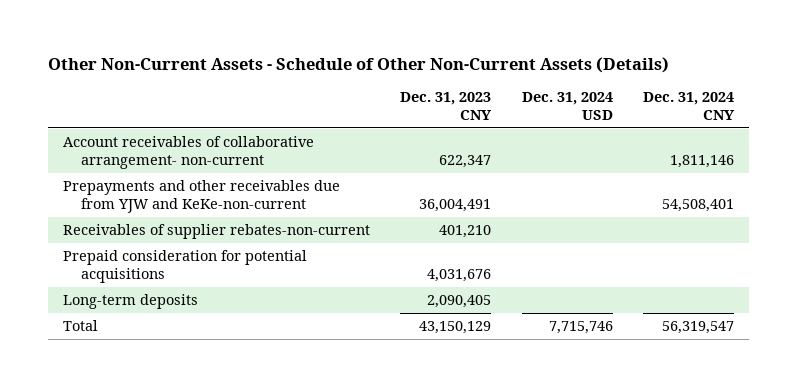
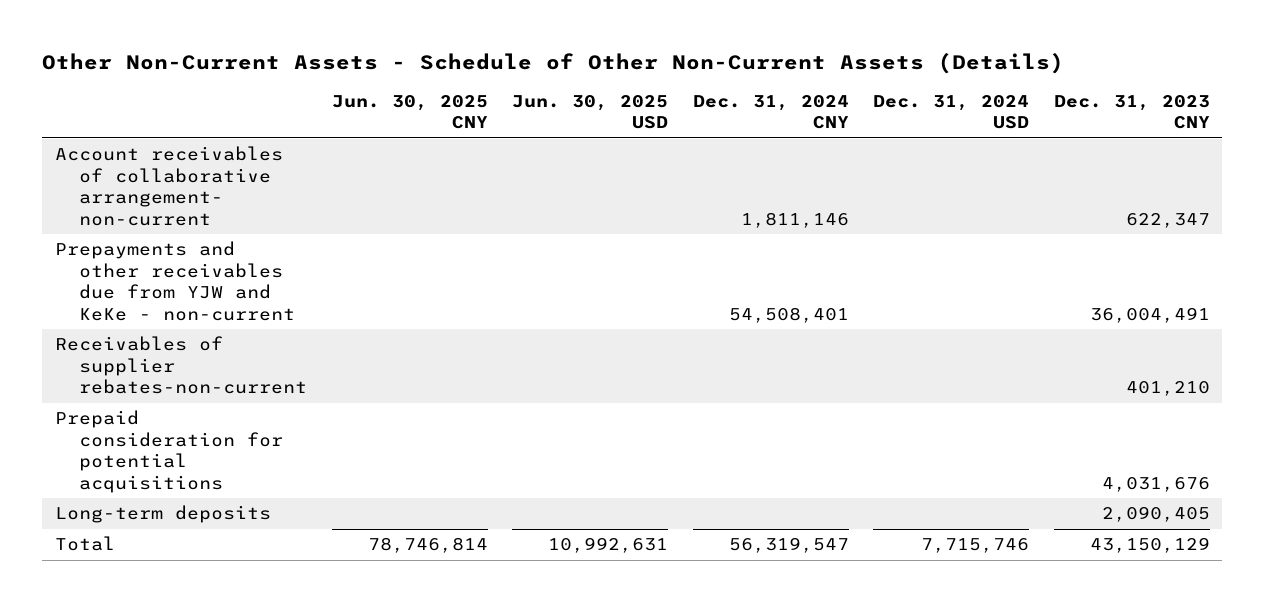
- | Dec. 31, 2023 CNY | Dec. 31, 2024 USD | Dec. 31, 2024 CNY
+ | Jun. 30, 2025 CNY | Jun. 30, 2025 USD | Dec. 31, 2024 CNY | Dec. 31, 2024 USD | Dec. 31, 2023 CNY
- Prepayments and other receivables due from YJW and KeKe-non-current | 36,004,491 | | 54,508,401
+ Prepayments and other receivables due from YJW and KeKe - non-current | | | 54,508,401 | | 36,004,491

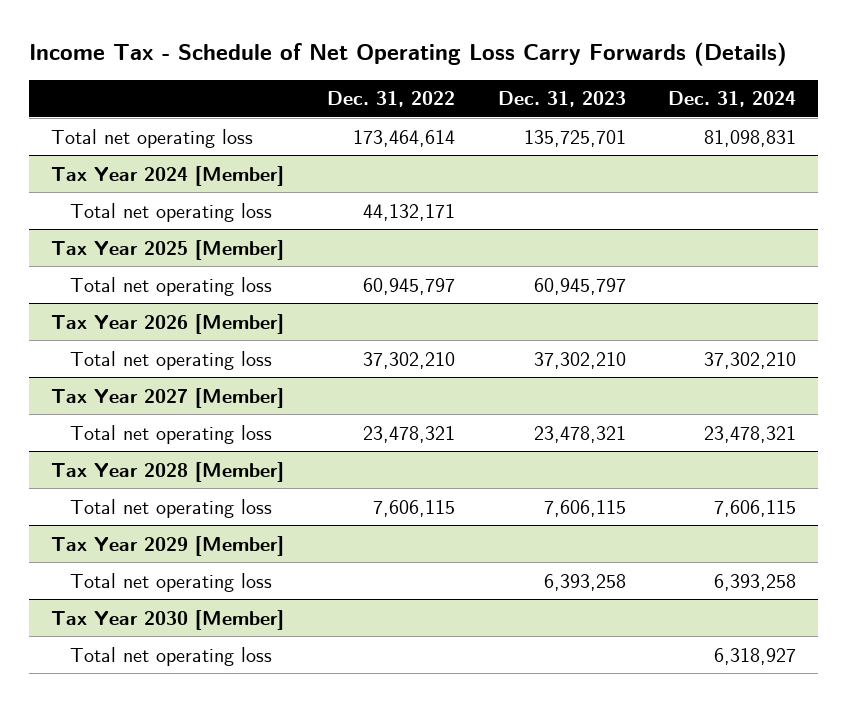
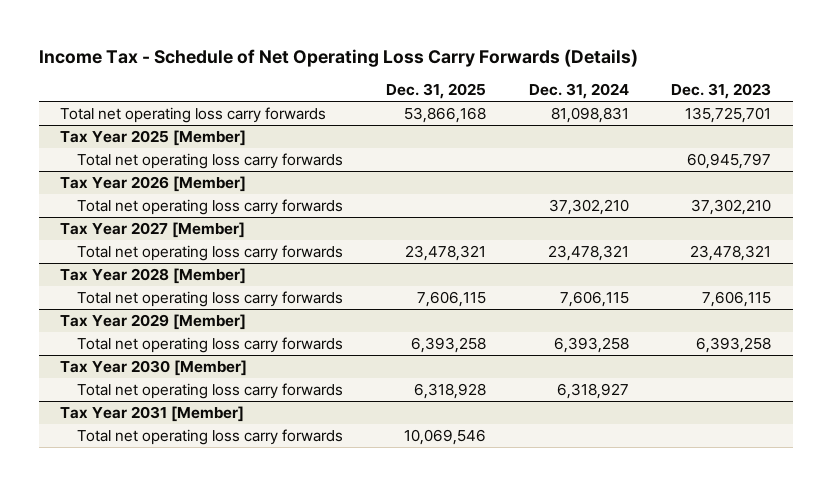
- | Dec. 31, 2022 | Dec. 31, 2023 | Dec. 31, 2024
+ | Dec. 31, 2025 | Dec. 31, 2024 | Dec. 31, 2023
- Total net operating loss | 173,464,614 | 135,725,701 | 81,098,831
- Tax Year 2024 [Member]
- Total net operating loss | 44,132,171 | |
+ Total net operating loss carry forwards | 53,866,168 | 81,098,831 | 135,725,701
@ Tax Year 2025 [Member]
- Total net operating loss | 60,945,797 | 60,945,797 |
+ Total net operating loss carry forwards | | | 60,945,797
@ Tax Year 2026 [Member]
- Total net operating loss | 37,302,210 | 37,302,210 | 37,302,210
+ Total net operating loss carry forwards | | 37,302,210 | 37,302,210
@ Tax Year 2027 [Member]
- Total net operating loss | 23,478,321 | 23,478,321 | 23,478,321
+ Total net operating loss carry forwards | 23,478,321 | 23,478,321 | 23,478,321
@ Tax Year 2028 [Member]
- Total net operating loss | 7,606,115 | 7,606,115 | 7,606,115
+ Total net operating loss carry forwards | 7,606,115 | 7,606,115 | 7,606,115
@ Tax Year 2029 [Member]
- Total net operating loss | | 6,393,258 | 6,393,258
+ Total net operating loss carry forwards | 6,393,258 | 6,393,258 | 6,393,258
@ Tax Year 2030 [Member]
- Total net operating loss | | | 6,318,927
+ Total net operating loss carry forwards | 6,318,928 | 6,318,927 |
+ Tax Year 2031 [Member]
+ Total net operating loss carry forwards | 10,069,546 | |

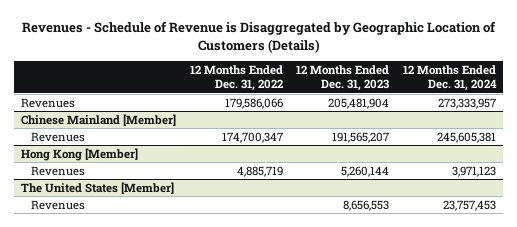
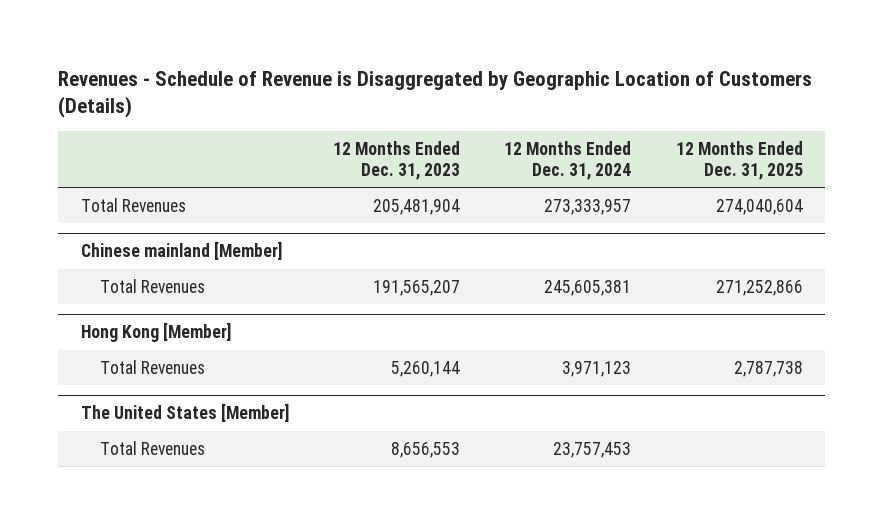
- | 12 Months Ended Dec. 31, 2022 | 12 Months Ended Dec. 31, 2023 | 12 Months Ended Dec. 31, 2024
+ | 12 Months Ended Dec. 31, 2023 | 12 Months Ended Dec. 31, 2024 | 12 Months Ended Dec. 31, 2025
- Revenues | 179,586,066 | 205,481,904 | 273,333,957
- Chinese Mainland [Member]
- Revenues | 174,700,347 | 191,565,207 | 245,605,381
+ Total Revenues | 205,481,904 | 273,333,957 | 274,040,604
+ Chinese mainland [Member]
+ Total Revenues | 191,565,207 | 245,605,381 | 271,252,866
@ Hong Kong [Member]
- Revenues | 4,885,719 | 5,260,144 | 3,971,123
+ Total Revenues | 5,260,144 | 3,971,123 | 2,787,738
@ The United States [Member]
- Revenues | | 8,656,553 | 23,757,453
+ Total Revenues | 8,656,553 | 23,757,453 |

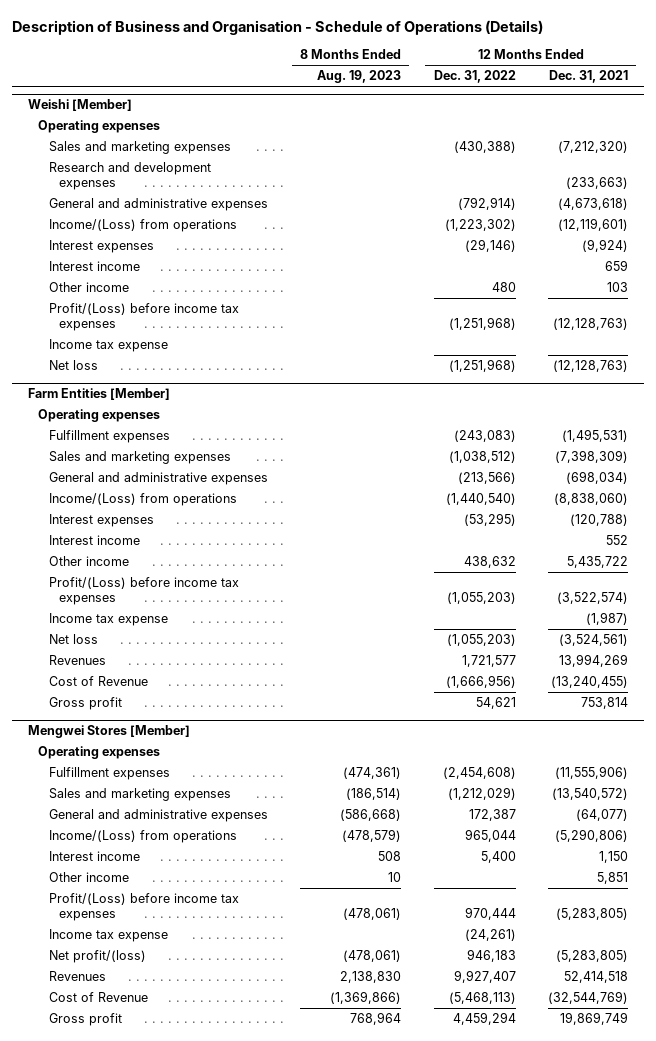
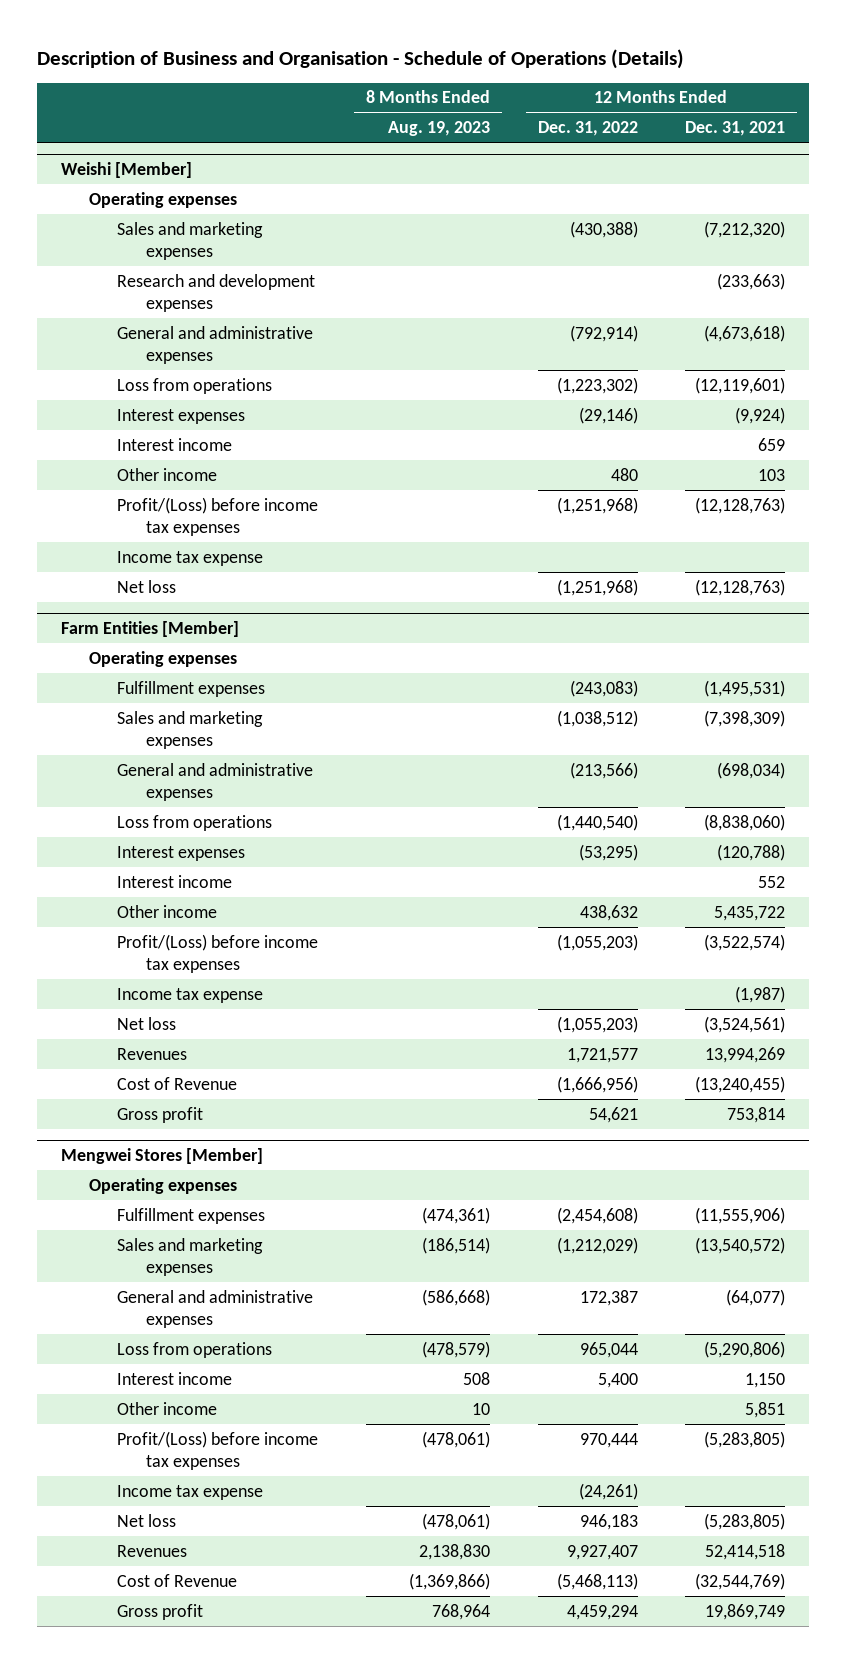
@ Weishi [Member]
- Income/(Loss) from operations | | (1,223,302) | (12,119,601)
+ Loss from operations | | (1,223,302) | (12,119,601)
@ Farm Entities [Member]
- Income/(Loss) from operations | | (1,440,540) | (8,838,060)
+ Loss from operations | | (1,440,540) | (8,838,060)
@ Mengwei Stores [Member]
- Income/(Loss) from operations | (478,579) | 965,044 | (5,290,806)
+ Loss from operations | (478,579) | 965,044 | (5,290,806)
- Net profit/(loss) | (478,061) | 946,183 | (5,283,805)
+ Net loss | (478,061) | 946,183 | (5,283,805)

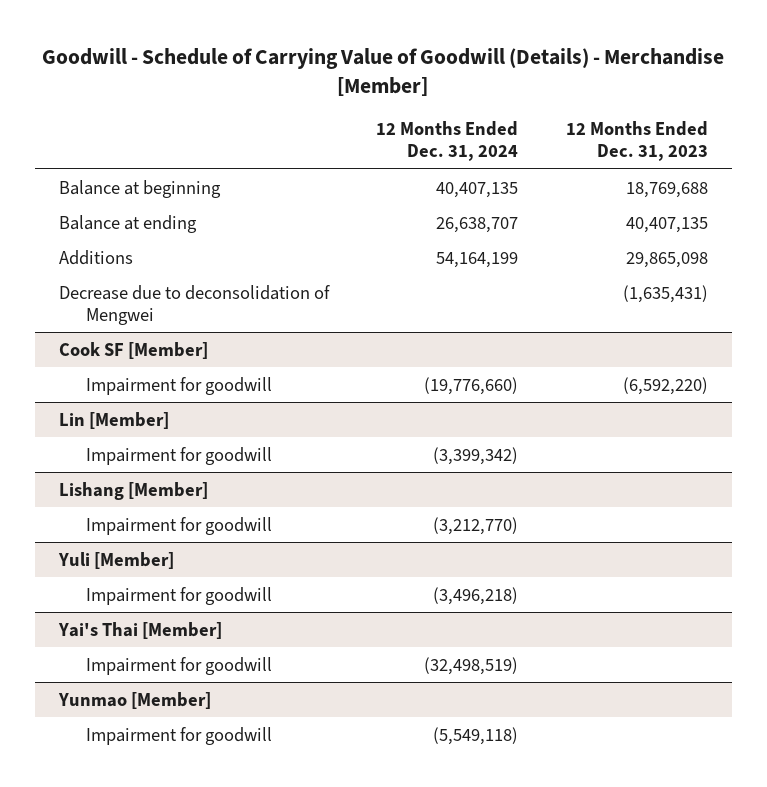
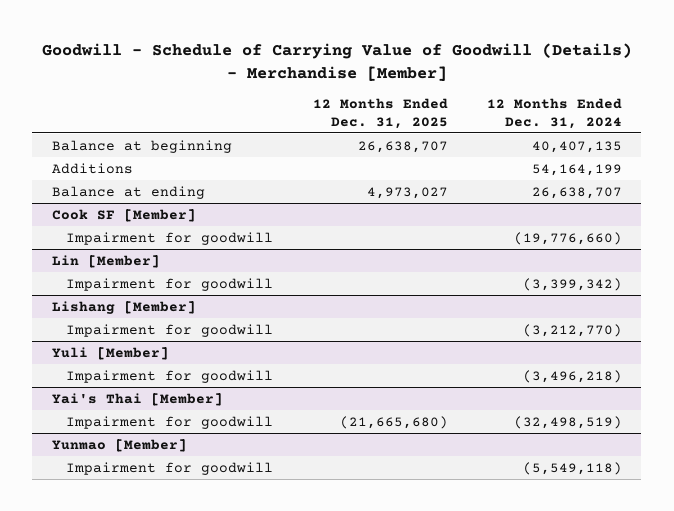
- | 12 Months Ended Dec. 31, 2024 | 12 Months Ended Dec. 31, 2023
+ | 12 Months Ended Dec. 31, 2025 | 12 Months Ended Dec. 31, 2024
- Decrease due to deconsolidation of Mengwei | | (1,635,431)
moved down: Balance at ending | 4,973,027 | 26,638,707

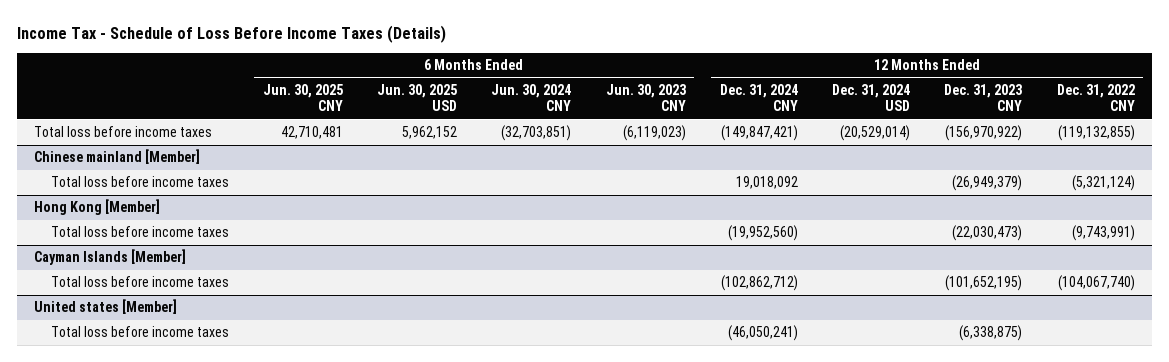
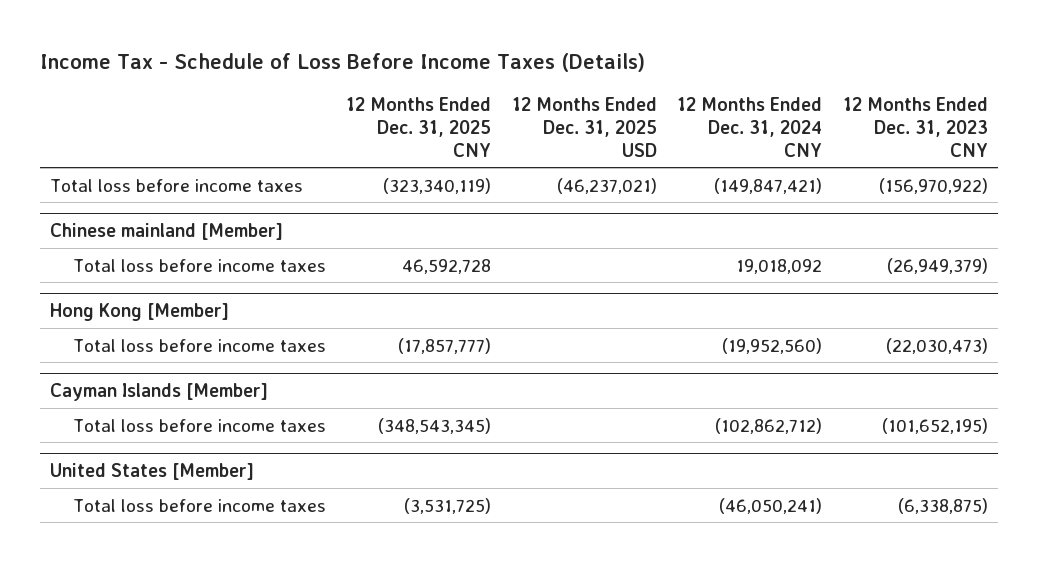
- | 6 Months Ended Jun. 30, 2025 CNY | 6 Months Ended Jun. 30, 2025 USD | 6 Months Ended Jun. 30, 2024 CNY | 6 Months Ended Jun. 30, 2023 CNY | 12 Months Ended Dec. 31, 2024 CNY | 12 Months Ended Dec. 31, 2024 USD | 12 Months Ended Dec. 31, 2023 CNY | 12 Months Ended Dec. 31, 2022 CNY
+ | 12 Months Ended Dec. 31, 2025 CNY | 12 Months Ended Dec. 31, 2025 USD | 12 Months Ended Dec. 31, 2024 CNY | 12 Months Ended Dec. 31, 2023 CNY
- United states [Member]
+ United States [Member]

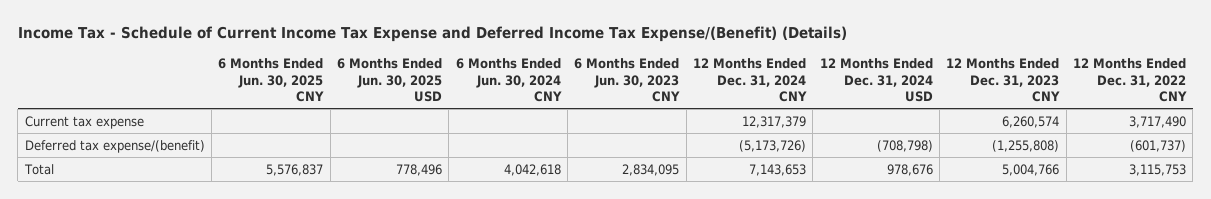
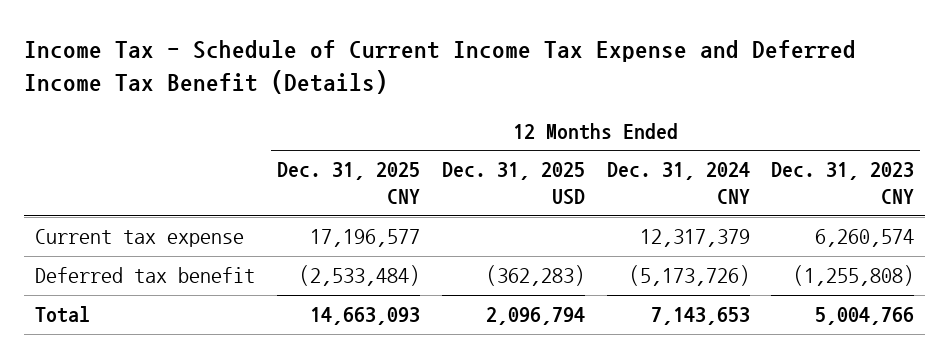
- Income Tax - Schedule of Current Income Tax Expense and Deferred Income Tax Expense/(Benefit) (Details)
+ Income Tax - Schedule of Current Income Tax Expense and Deferred Income Tax Benefit (Details)
- | 6 Months Ended Jun. 30, 2025 CNY | 6 Months Ended Jun. 30, 2025 USD | 6 Months Ended Jun. 30, 2024 CNY | 6 Months Ended Jun. 30, 2023 CNY | 12 Months Ended Dec. 31, 2024 CNY | 12 Months Ended Dec. 31, 2024 USD | 12 Months Ended Dec. 31, 2023 CNY | 12 Months Ended Dec. 31, 2022 CNY
+ | 12 Months Ended Dec. 31, 2025 CNY | 12 Months Ended Dec. 31, 2025 USD | 12 Months Ended Dec. 31, 2024 CNY | 12 Months Ended Dec. 31, 2023 CNY
- Deferred tax expense/(benefit) | | | | | (5,173,726) | (708,798) | (1,255,808) | (601,737)
+ Deferred tax benefit | (2,533,484) | (362,283) | (5,173,726) | (1,255,808)

